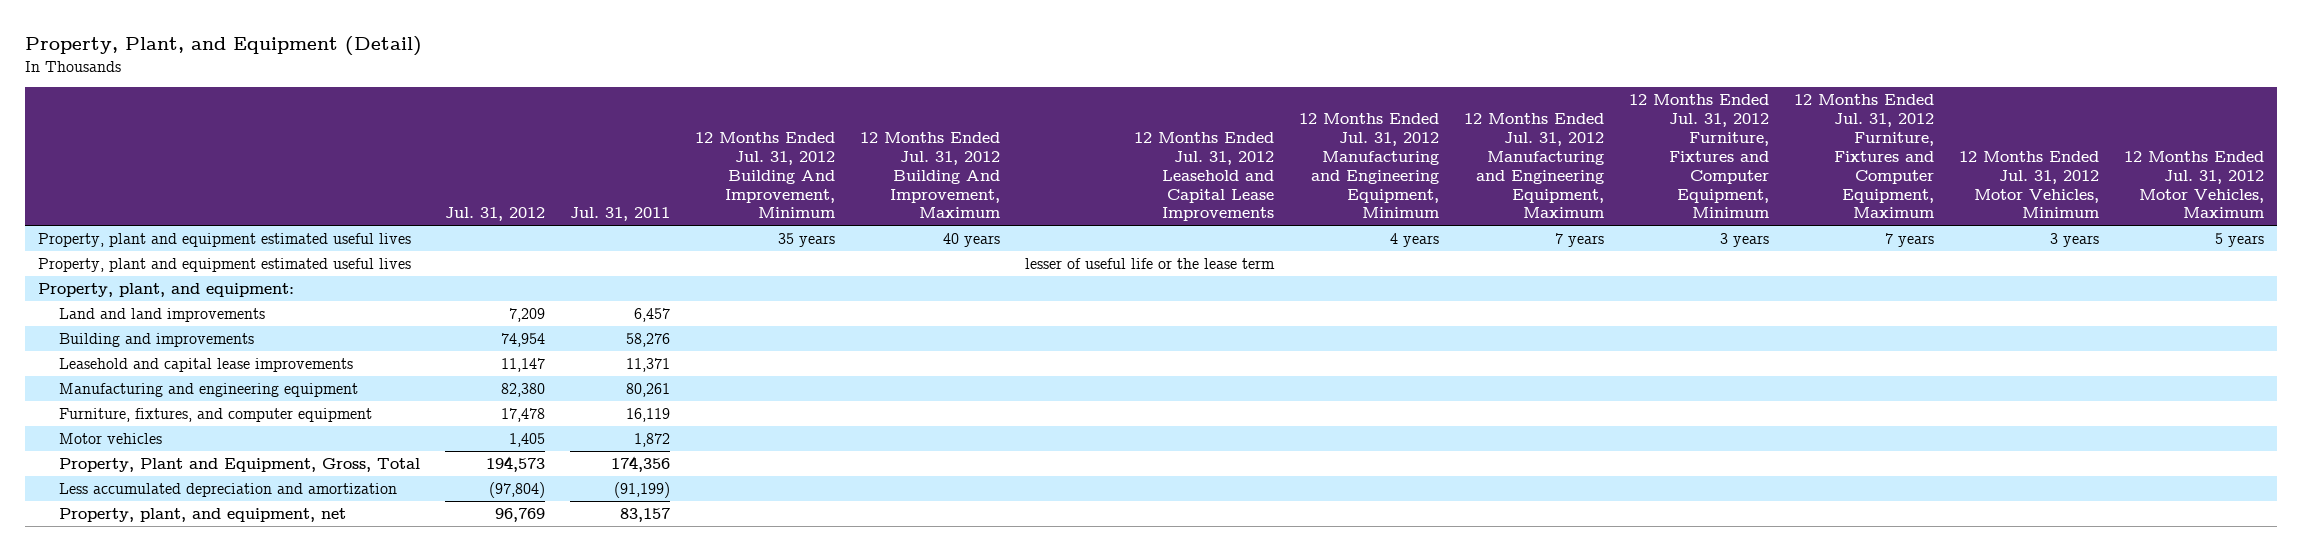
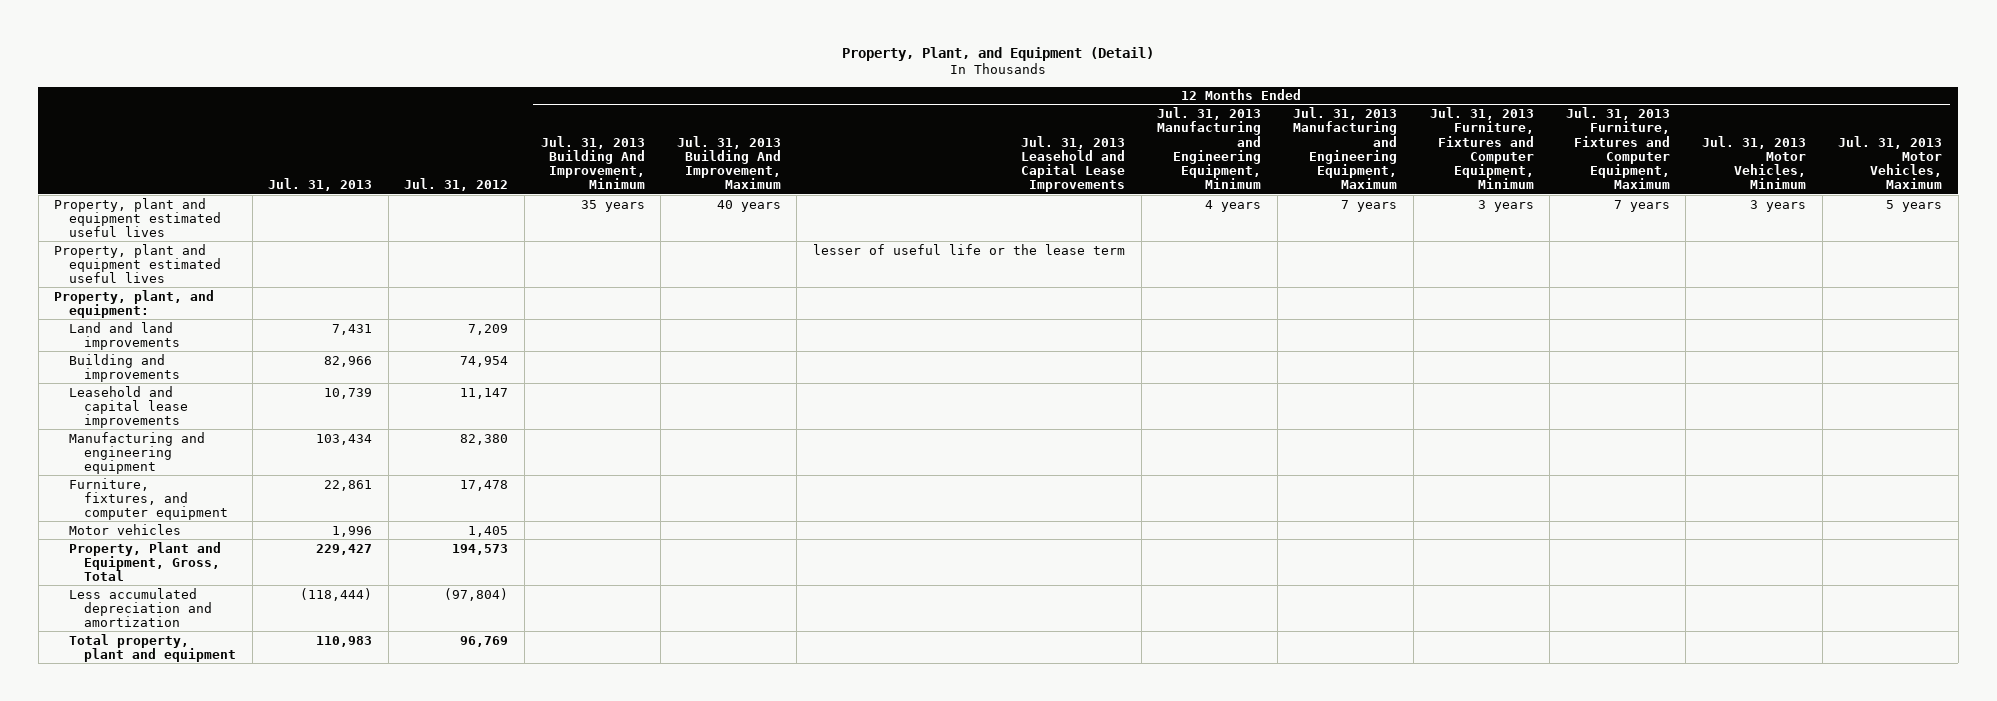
- | Jul. 31, 2012 | Jul. 31, 2011 | 12 Months Ended Jul. 31, 2012 Building And Improvement, Minimum | 12 Months Ended Jul. 31, 2012 Building And Improvement, Maximum | 12 Months Ended Jul. 31, 2012 Leasehold and Capital Lease Improvements | 12 Months Ended Jul. 31, 2012 Manufacturing and Engineering Equipment, Minimum | 12 Months Ended Jul. 31, 2012 Manufacturing and Engineering Equipment, Maximum | 12 Months Ended Jul. 31, 2012 Furniture, Fixtures and Computer Equipment, Minimum | 12 Months Ended Jul. 31, 2012 Furniture, Fixtures and Computer Equipment, Maximum | 12 Months Ended Jul. 31, 2012 Motor Vehicles, Minimum | 12 Months Ended Jul. 31, 2012 Motor Vehicles, Maximum
+ | Jul. 31, 2013 | Jul. 31, 2012 | 12 Months Ended Jul. 31, 2013 Building And Improvement, Minimum | 12 Months Ended Jul. 31, 2013 Building And Improvement, Maximum | 12 Months Ended Jul. 31, 2013 Leasehold and Capital Lease Improvements | 12 Months Ended Jul. 31, 2013 Manufacturing and Engineering Equipment, Minimum | 12 Months Ended Jul. 31, 2013 Manufacturing and Engineering Equipment, Maximum | 12 Months Ended Jul. 31, 2013 Furniture, Fixtures and Computer Equipment, Minimum | 12 Months Ended Jul. 31, 2013 Furniture, Fixtures and Computer Equipment, Maximum | 12 Months Ended Jul. 31, 2013 Motor Vehicles, Minimum | 12 Months Ended Jul. 31, 2013 Motor Vehicles, Maximum
- Property, plant, and equipment, net | 96,769 | 83,157 | | | | | | | | |
+ Total property, plant and equipment | 110,983 | 96,769 | | | | | | | | |

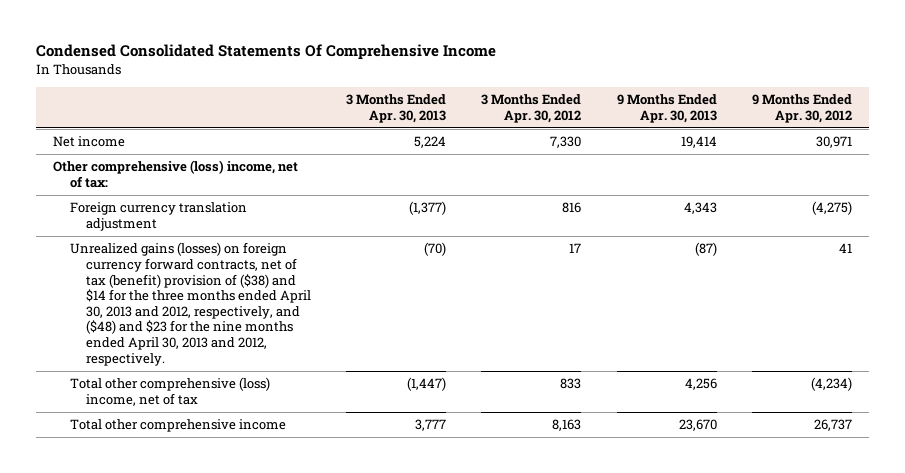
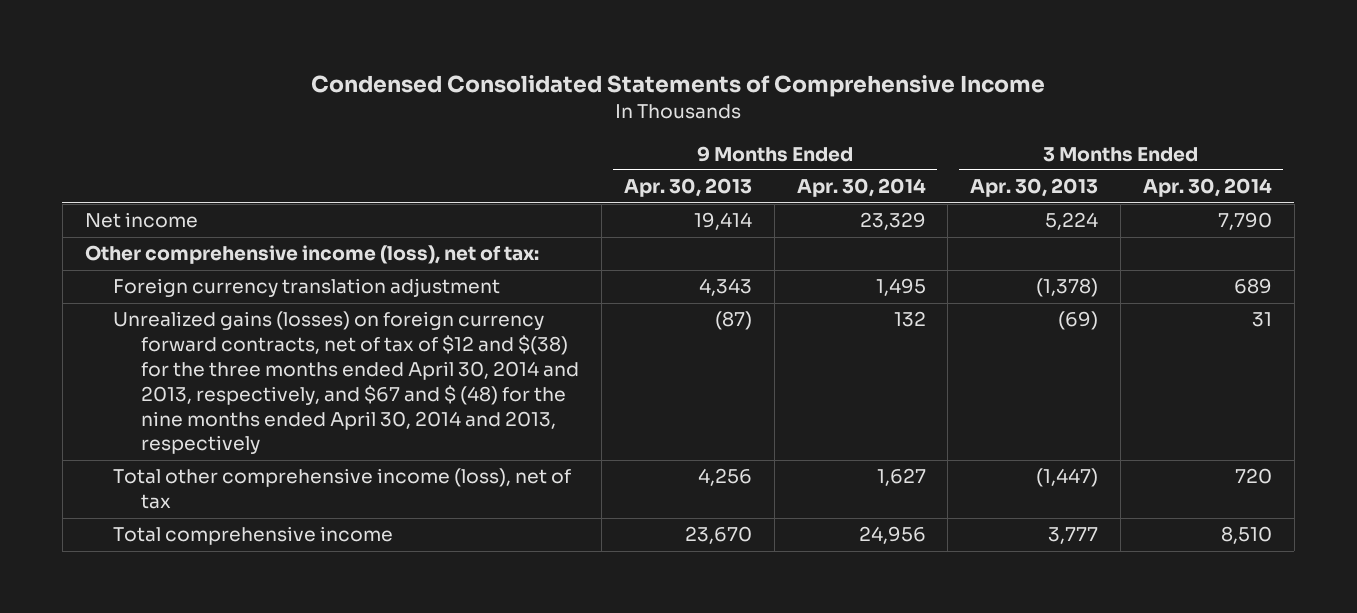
- Condensed Consolidated Statements Of Comprehensive Income
+ Condensed Consolidated Statements of Comprehensive Income
- | 3 Months Ended Apr. 30, 2013 | 3 Months Ended Apr. 30, 2012 | 9 Months Ended Apr. 30, 2013 | 9 Months Ended Apr. 30, 2012
+ | 9 Months Ended Apr. 30, 2013 | 9 Months Ended Apr. 30, 2014 | 3 Months Ended Apr. 30, 2013 | 3 Months Ended Apr. 30, 2014
- Other comprehensive (loss) income, net of tax:
- Foreign currency translation adjustment | (1,377) | 816 | 4,343 | (4,275)
- Unrealized gains (losses) on foreign currency forward contracts, net of tax (benefit) provision of ($38) and $14 for the three months ended April 30, 2013 and 2012, respectively, and ($48) and $23 for the nine months ended April 30, 2013 and 2012, respectively. | (70) | 17 | (87) | 41
- Total other comprehensive (loss) income, net of tax | (1,447) | 833 | 4,256 | (4,234)
- Total other comprehensive income | 3,777 | 8,163 | 23,670 | 26,737
+ Other comprehensive income (loss), net of tax:
+ Foreign currency translation adjustment | 4,343 | 1,495 | (1,378) | 689
+ Unrealized gains (losses) on foreign currency forward contracts, net of tax of $12 and $(38) for the three months ended April 30, 2014 and 2013, respectively, and $67 and $ (48) for the nine months ended April 30, 2014 and 2013, respectively | (87) | 132 | (69) | 31
+ Total other comprehensive income (loss), net of tax | 4,256 | 1,627 | (1,447) | 720
+ Total comprehensive income | 23,670 | 24,956 | 3,777 | 8,510

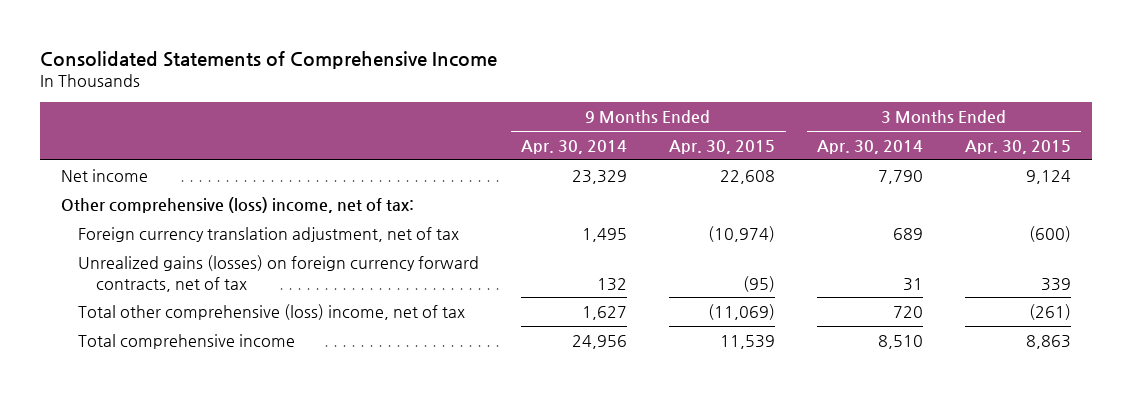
- Condensed Consolidated Statements of Comprehensive Income
+ Consolidated Statements of Comprehensive Income
- | 9 Months Ended Apr. 30, 2013 | 9 Months Ended Apr. 30, 2014 | 3 Months Ended Apr. 30, 2013 | 3 Months Ended Apr. 30, 2014
+ | 9 Months Ended Apr. 30, 2014 | 9 Months Ended Apr. 30, 2015 | 3 Months Ended Apr. 30, 2014 | 3 Months Ended Apr. 30, 2015
- Other comprehensive income (loss), net of tax:
- Foreign currency translation adjustment | 4,343 | 1,495 | (1,378) | 689
- Unrealized gains (losses) on foreign currency forward contracts, net of tax of $12 and $(38) for the three months ended April 30, 2014 and 2013, respectively, and $67 and $ (48) for the nine months ended April 30, 2014 and 2013, respectively | (87) | 132 | (69) | 31
- Total other comprehensive income (loss), net of tax | 4,256 | 1,627 | (1,447) | 720
+ Other comprehensive (loss) income, net of tax:
+ Foreign currency translation adjustment, net of tax | 1,495 | (10,974) | 689 | (600)
+ Unrealized gains (losses) on foreign currency forward contracts, net of tax | 132 | (95) | 31 | 339
+ Total other comprehensive (loss) income, net of tax | 1,627 | (11,069) | 720 | (261)

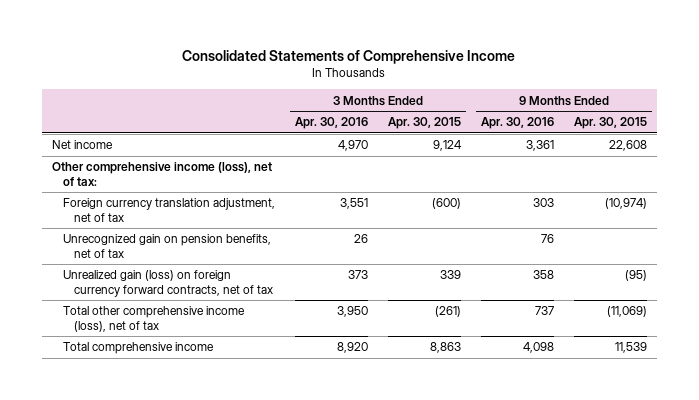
- | 9 Months Ended Apr. 30, 2014 | 9 Months Ended Apr. 30, 2015 | 3 Months Ended Apr. 30, 2014 | 3 Months Ended Apr. 30, 2015
+ | 3 Months Ended Apr. 30, 2016 | 3 Months Ended Apr. 30, 2015 | 9 Months Ended Apr. 30, 2016 | 9 Months Ended Apr. 30, 2015
- Other comprehensive (loss) income, net of tax:
+ Other comprehensive income (loss), net of tax:
- Unrealized gains (losses) on foreign currency forward contracts, net of tax | 132 | (95) | 31 | 339
- Total other comprehensive (loss) income, net of tax | 1,627 | (11,069) | 720 | (261)
+ Unrecognized gain on pension benefits, net of tax | 26 | | 76 |
+ Unrealized gain (loss) on foreign currency forward contracts, net of tax | 373 | 339 | 358 | (95)
+ Total other comprehensive income (loss), net of tax | 3,950 | (261) | 737 | (11,069)

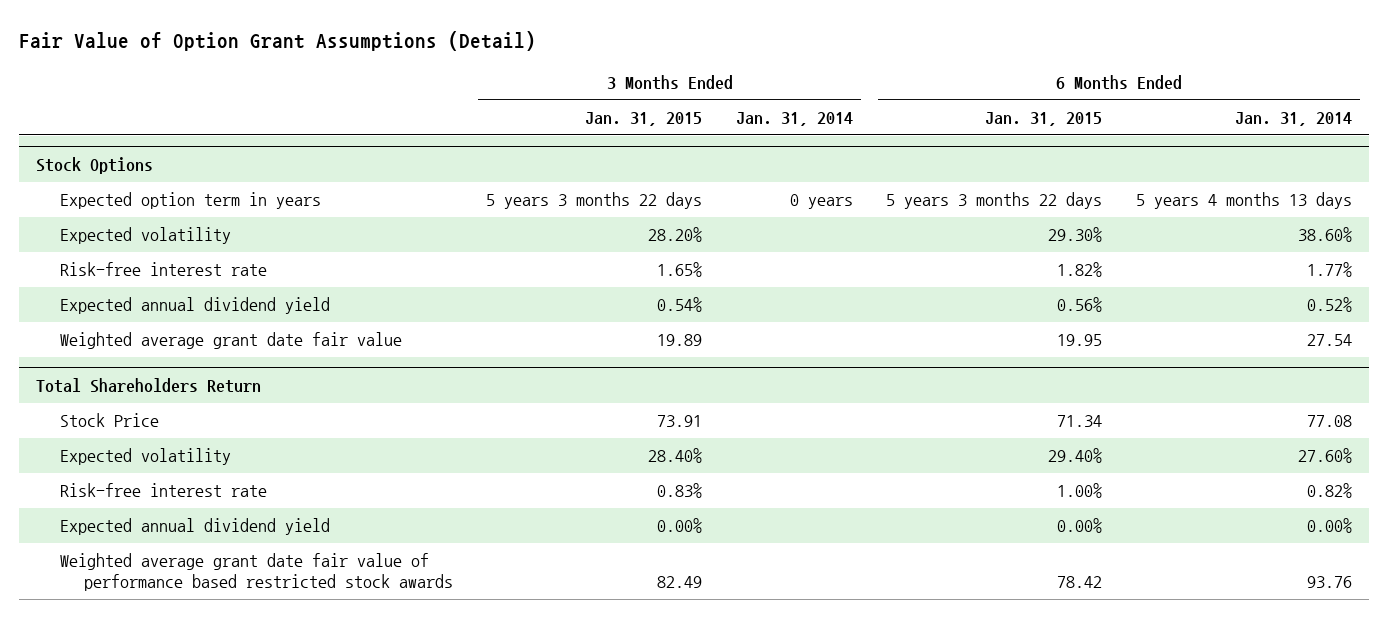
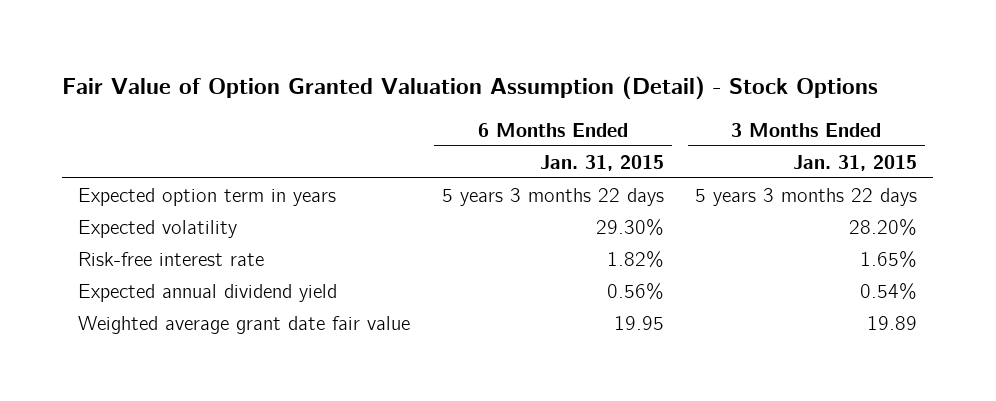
- Fair Value of Option Grant Assumptions (Detail)
+ Fair Value of Option Granted Valuation Assumption (Detail) - Stock Options
- | 3 Months Ended Jan. 31, 2015 | 3 Months Ended Jan. 31, 2014 | 6 Months Ended Jan. 31, 2015 | 6 Months Ended Jan. 31, 2014
+ | 6 Months Ended Jan. 31, 2015 | 3 Months Ended Jan. 31, 2015
- Stock Options
- Total Shareholders Return
- Stock Price | 73.91 | | 71.34 | 77.08
- Expected volatility | 28.40% | | 29.40% | 27.60%
- Risk-free interest rate | 0.83% | | 1.00% | 0.82%
- Expected annual dividend yield | 0.00% | | 0.00% | 0.00%
- Weighted average grant date fair value of performance based restricted stock awards | 82.49 | | 78.42 | 93.76

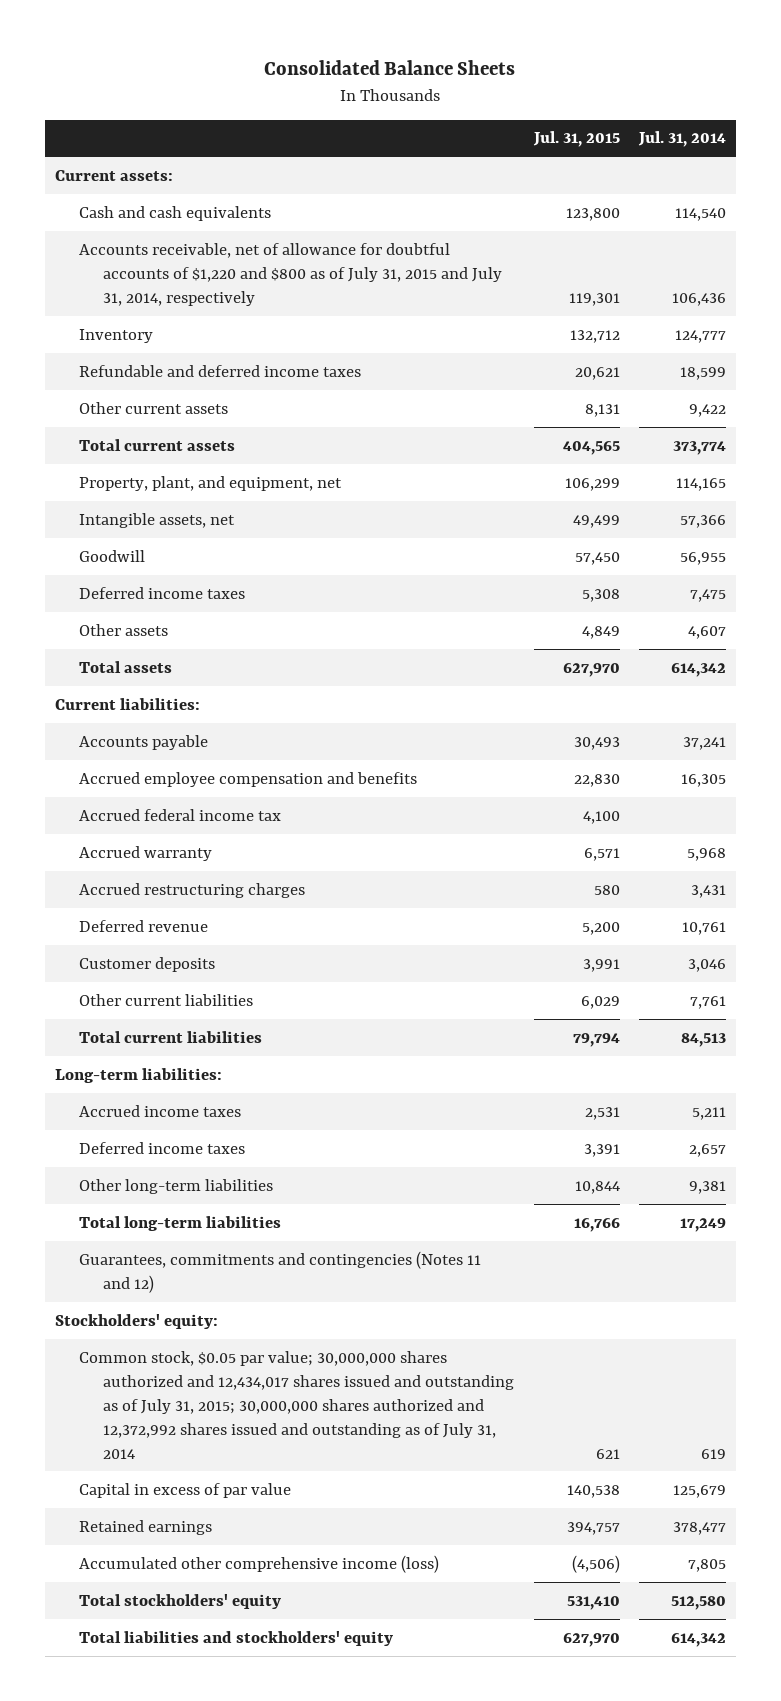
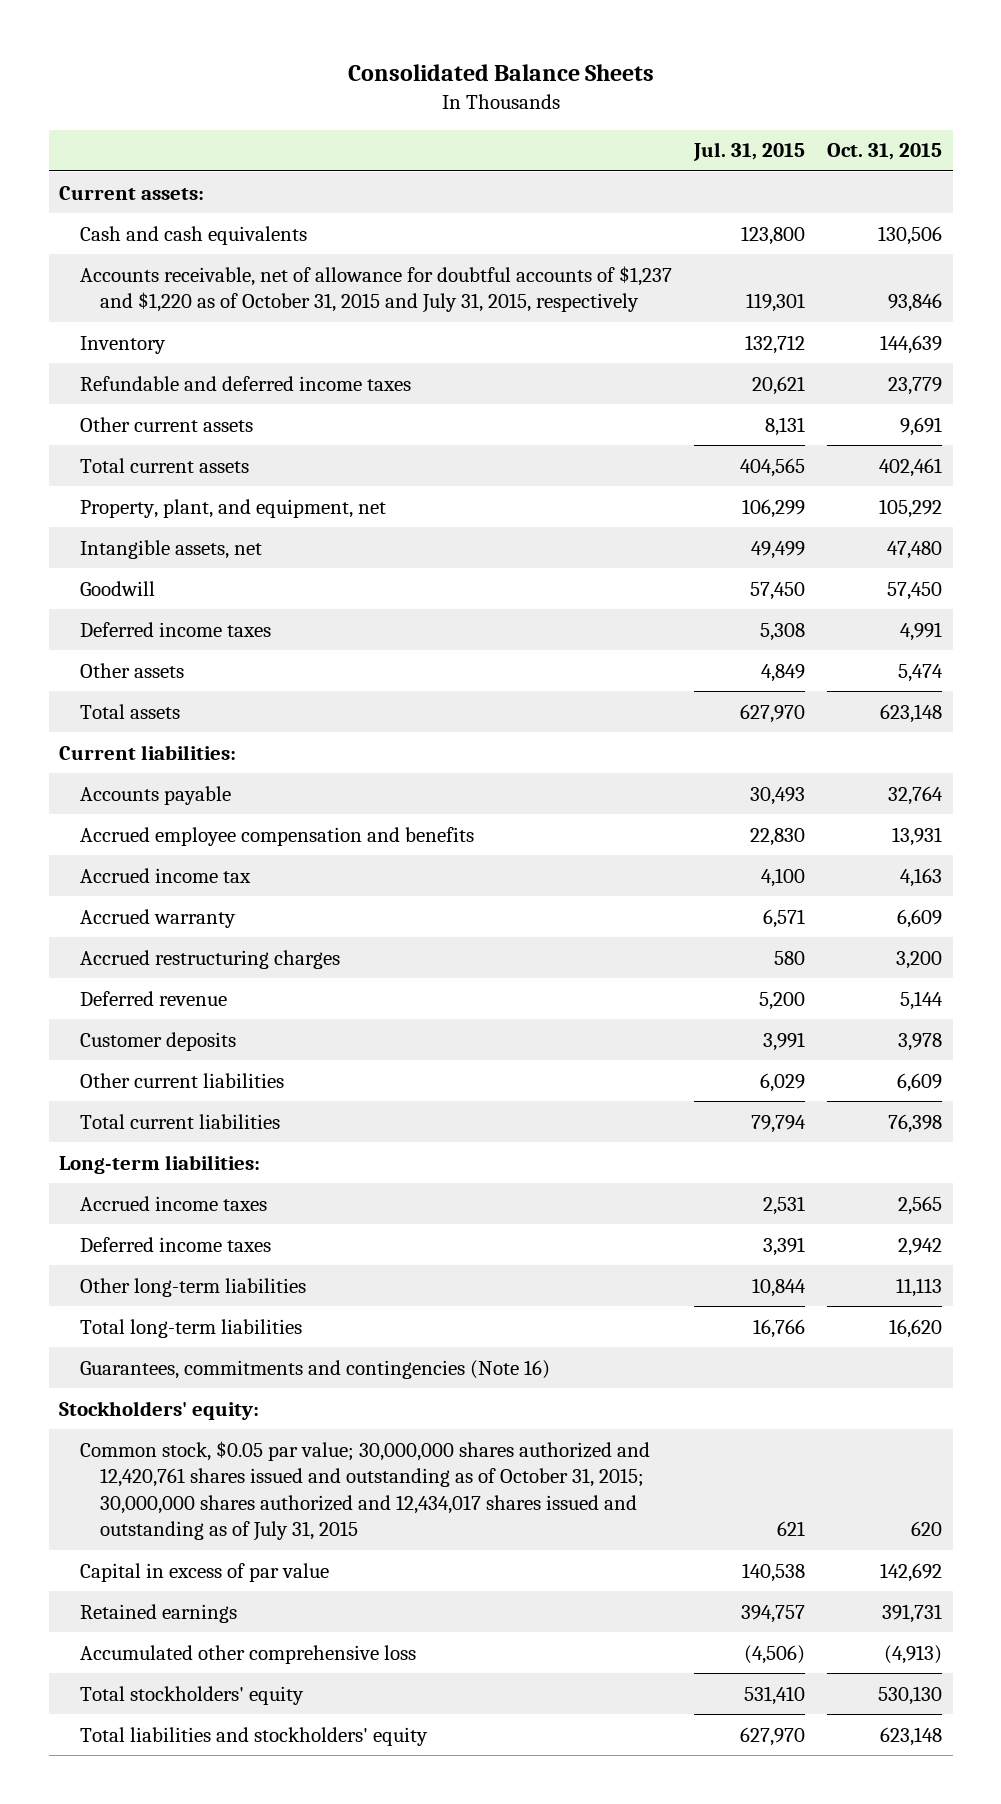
- | Jul. 31, 2015 | Jul. 31, 2014
+ | Jul. 31, 2015 | Oct. 31, 2015
- Accounts receivable, net of allowance for doubtful accounts of $1,220 and $800 as of July 31, 2015 and July 31, 2014, respectively | 119,301 | 106,436
+ Accounts receivable, net of allowance for doubtful accounts of $1,237 and $1,220 as of October 31, 2015 and July 31, 2015, respectively | 119,301 | 93,846
- Accrued federal income tax | 4,100 |
+ Accrued income tax | 4,100 | 4,163
- Guarantees, commitments and contingencies (Notes 11 and 12)
+ Guarantees, commitments and contingencies (Note 16)
- Common stock, $0.05 par value; 30,000,000 shares authorized and 12,434,017 shares issued and outstanding as of July 31, 2015; 30,000,000 shares authorized and 12,372,992 shares issued and outstanding as of July 31, 2014 | 621 | 619
+ Common stock, $0.05 par value; 30,000,000 shares authorized and 12,420,761 shares issued and outstanding as of October 31, 2015; 30,000,000 shares authorized and 12,434,017 shares issued and outstanding as of July 31, 2015 | 621 | 620
- Accumulated other comprehensive income (loss) | (4,506) | 7,805
+ Accumulated other comprehensive loss | (4,506) | (4,913)

